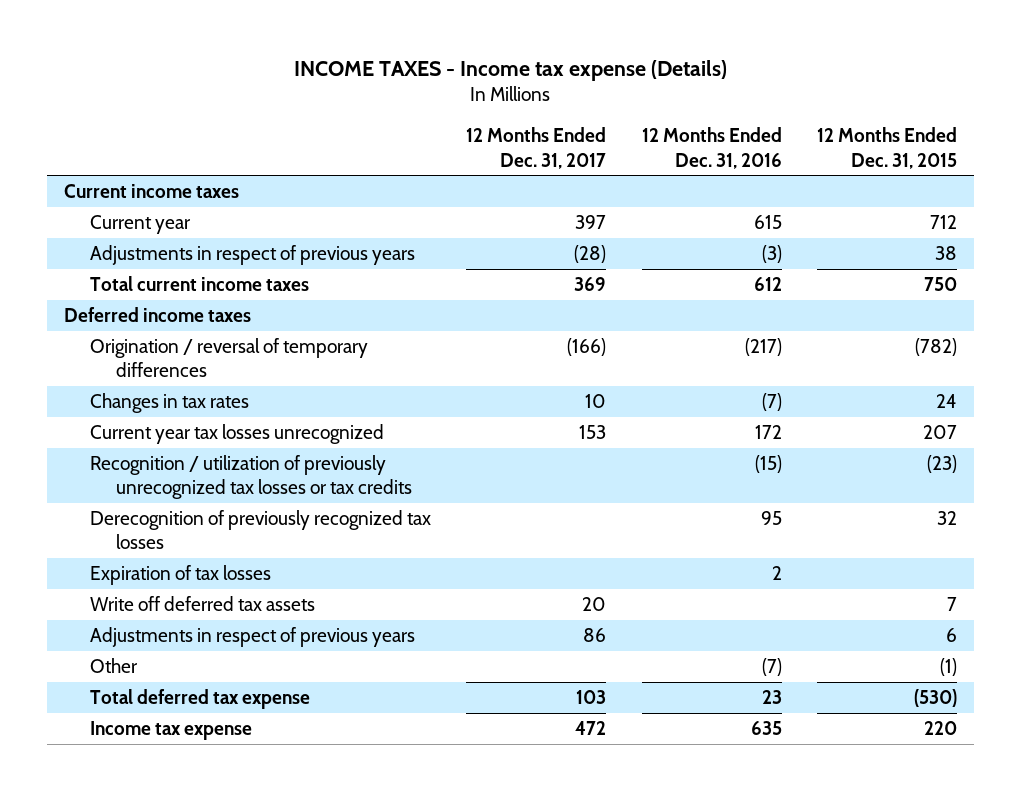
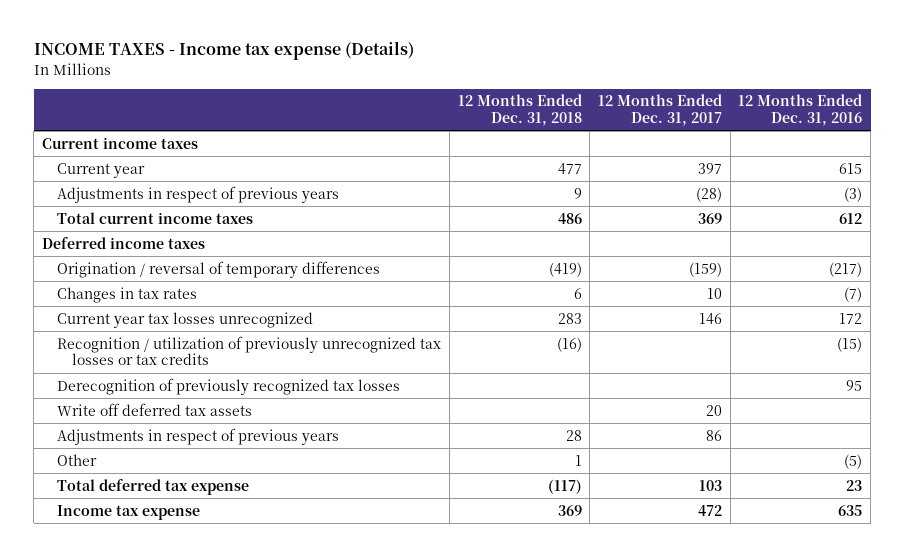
- | 12 Months Ended Dec. 31, 2017 | 12 Months Ended Dec. 31, 2016 | 12 Months Ended Dec. 31, 2015
+ | 12 Months Ended Dec. 31, 2018 | 12 Months Ended Dec. 31, 2017 | 12 Months Ended Dec. 31, 2016
- Origination / reversal of temporary differences | (166) | (217) | (782)
+ Origination / reversal of temporary differences | (419) | (159) | (217)
- Current year tax losses unrecognized | 153 | 172 | 207
+ Current year tax losses unrecognized | 283 | 146 | 172
- Expiration of tax losses | | 2 |
- Other | | (7) | (1)
+ Other | 1 | | (5)

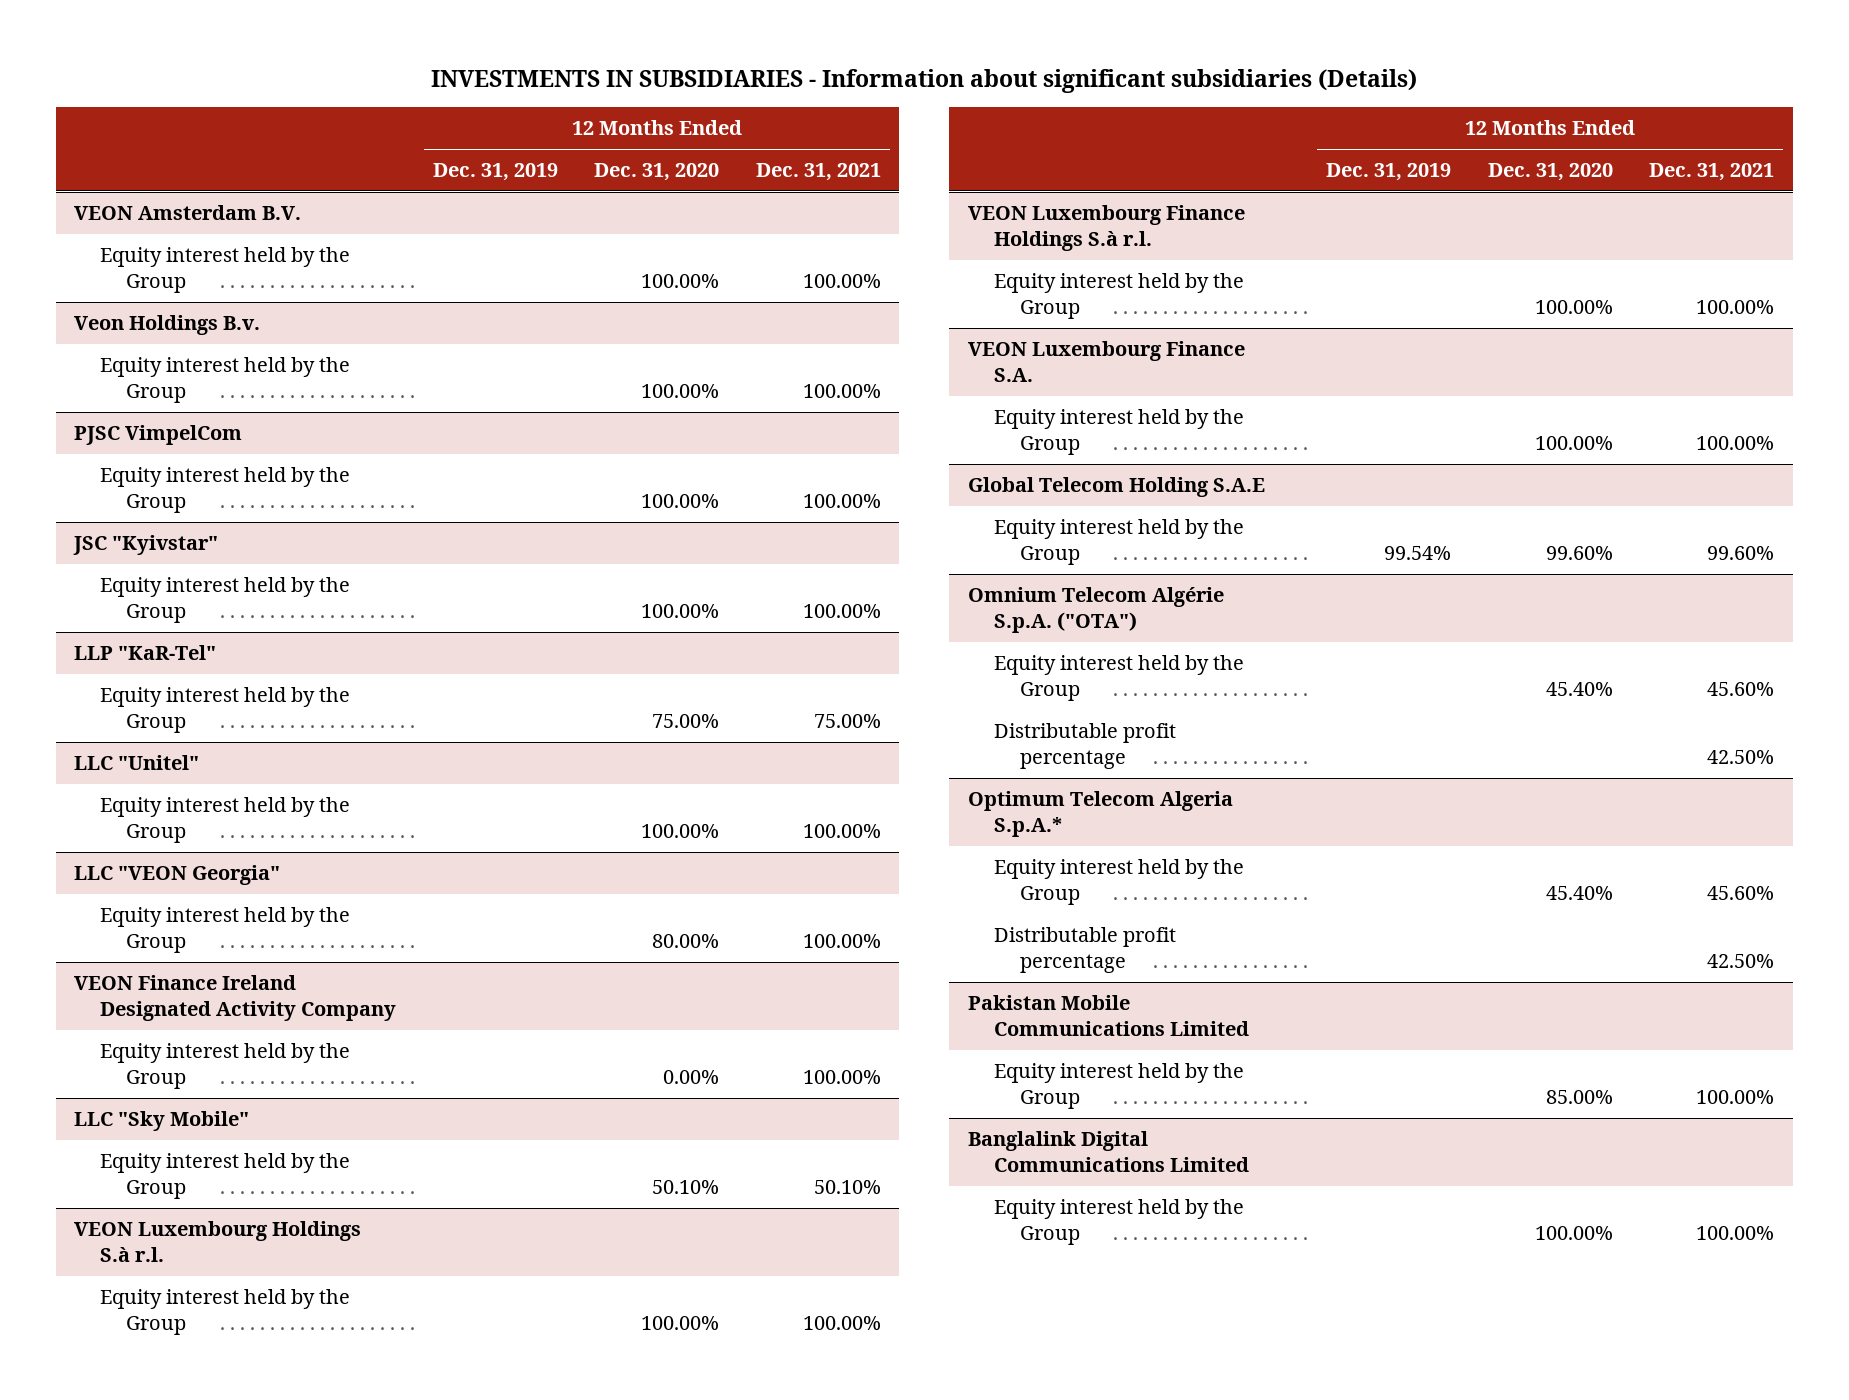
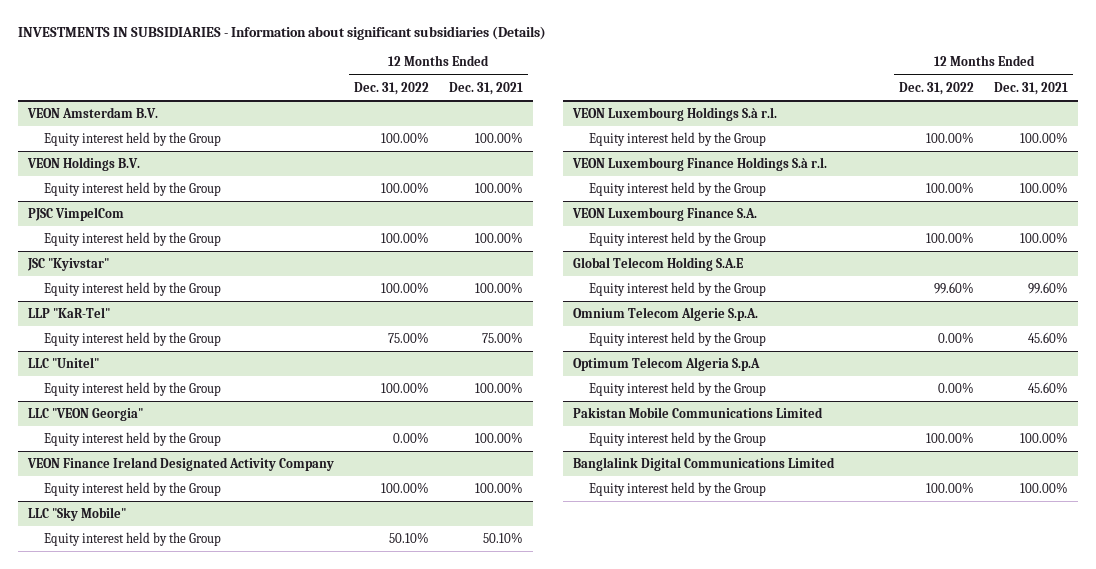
- | 12 Months Ended Dec. 31, 2019 | 12 Months Ended Dec. 31, 2020 | 12 Months Ended Dec. 31, 2021
+ | 12 Months Ended Dec. 31, 2022 | 12 Months Ended Dec. 31, 2021
- Veon Holdings B.v.
+ VEON Holdings B.V.
- Omnium Telecom Algérie S.p.A. ("OTA")
+ Omnium Telecom Algerie S.p.A.
- Distributable profit percentage | | | 42.50%
- Optimum Telecom Algeria S.p.A.*
+ Optimum Telecom Algeria S.p.A
- Distributable profit percentage | | | 42.50%

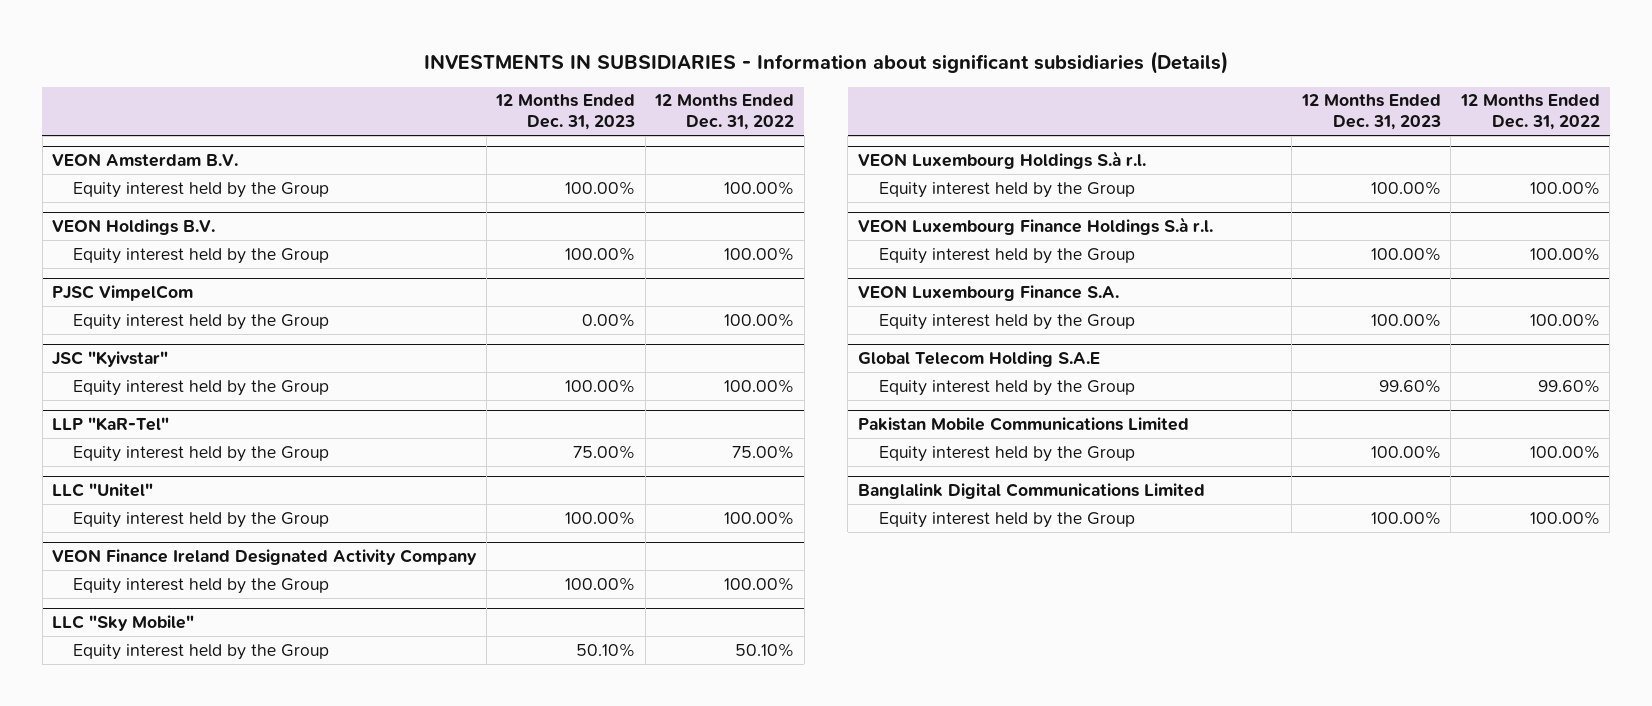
- | 12 Months Ended Dec. 31, 2022 | 12 Months Ended Dec. 31, 2021
+ | 12 Months Ended Dec. 31, 2023 | 12 Months Ended Dec. 31, 2022
- LLC "VEON Georgia"
- Equity interest held by the Group | 0.00% | 100.00%
- Omnium Telecom Algerie S.p.A.
- Equity interest held by the Group | 0.00% | 45.60%
- Optimum Telecom Algeria S.p.A
- Equity interest held by the Group | 0.00% | 45.60%

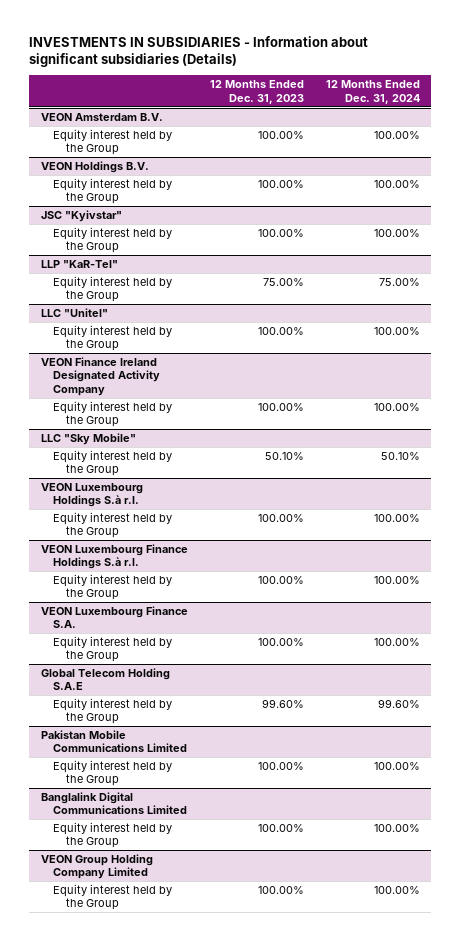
- | 12 Months Ended Dec. 31, 2023 | 12 Months Ended Dec. 31, 2022
+ | 12 Months Ended Dec. 31, 2023 | 12 Months Ended Dec. 31, 2024
- PJSC VimpelCom
- Equity interest held by the Group | 0.00% | 100.00%
+ VEON Group Holding Company Limited
+ Equity interest held by the Group | 100.00% | 100.00%

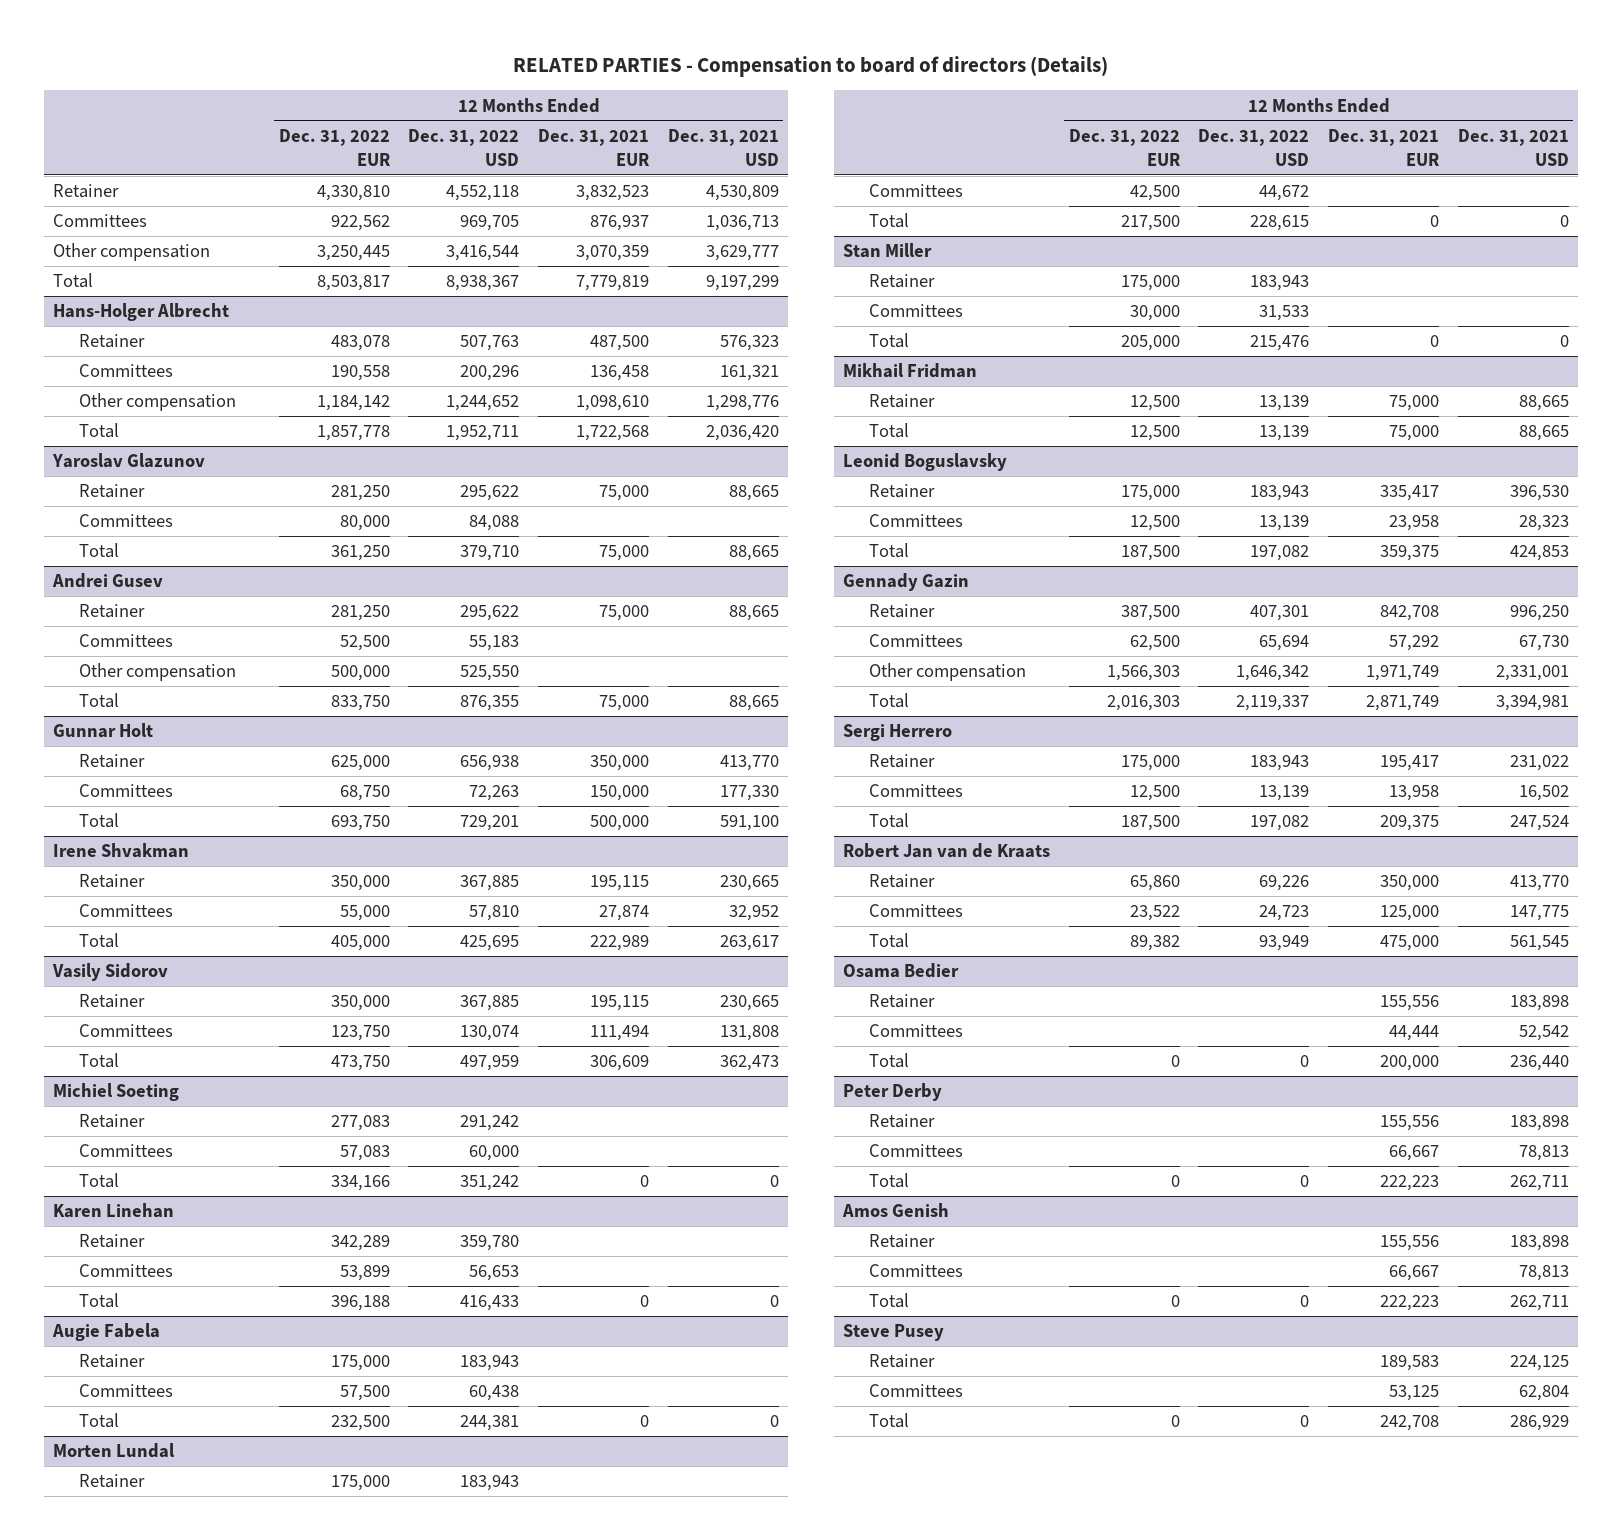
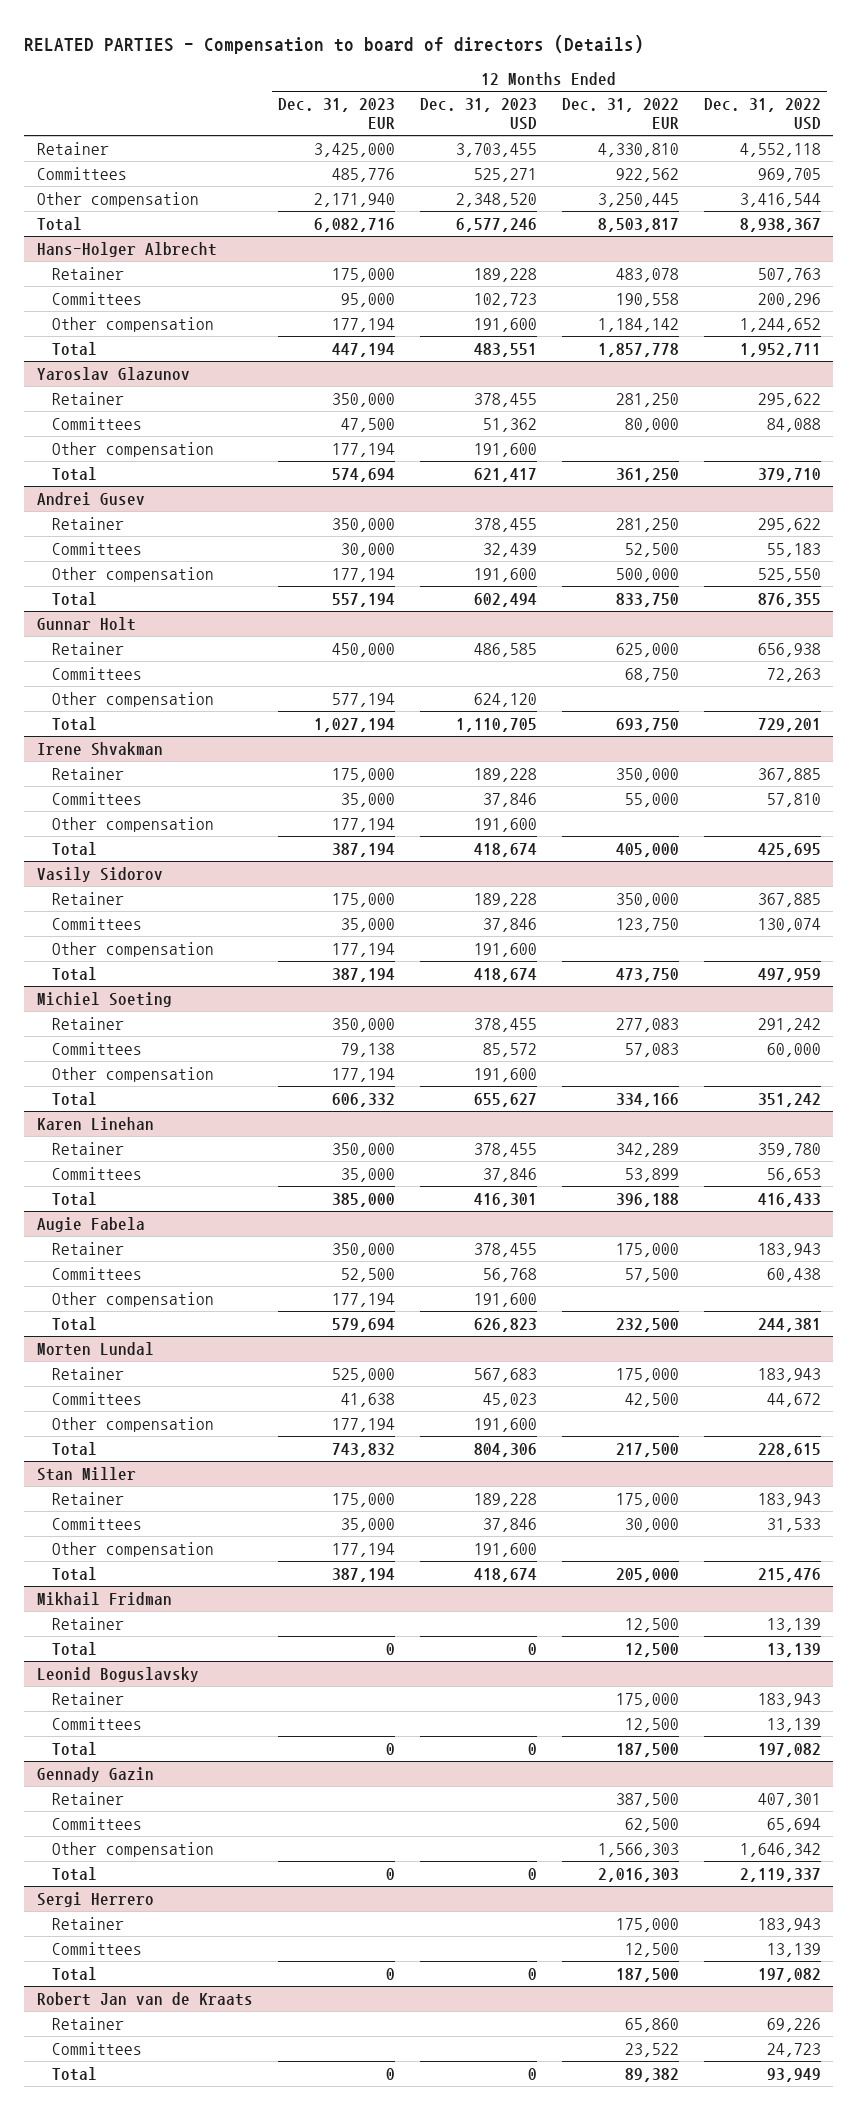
- | 12 Months Ended Dec. 31, 2022 EUR | 12 Months Ended Dec. 31, 2022 USD | 12 Months Ended Dec. 31, 2021 EUR | 12 Months Ended Dec. 31, 2021 USD
+ | 12 Months Ended Dec. 31, 2023 EUR | 12 Months Ended Dec. 31, 2023 USD | 12 Months Ended Dec. 31, 2022 EUR | 12 Months Ended Dec. 31, 2022 USD
@ Yaroslav Glazunov
+ Other compensation | 177,194 | 191,600 | |
@ Gunnar Holt
+ Other compensation | 577,194 | 624,120 | |
@ Irene Shvakman
+ Other compensation | 177,194 | 191,600 | |
@ Vasily Sidorov
+ Other compensation | 177,194 | 191,600 | |
@ Michiel Soeting
+ Other compensation | 177,194 | 191,600 | |
@ Augie Fabela
+ Other compensation | 177,194 | 191,600 | |
@ Morten Lundal
+ Other compensation | 177,194 | 191,600 | |
@ Stan Miller
+ Other compensation | 177,194 | 191,600 | |
- Osama Bedier
- Retainer | | | 155,556 | 183,898
- Committees | | | 44,444 | 52,542
- Total | 0 | 0 | 200,000 | 236,440
- Peter Derby
- Retainer | | | 155,556 | 183,898
- Committees | | | 66,667 | 78,813
- Total | 0 | 0 | 222,223 | 262,711
- Amos Genish
- Retainer | | | 155,556 | 183,898
- Committees | | | 66,667 | 78,813
- Total | 0 | 0 | 222,223 | 262,711
- Steve Pusey
- Retainer | | | 189,583 | 224,125
- Committees | | | 53,125 | 62,804
- Total | 0 | 0 | 242,708 | 286,929

